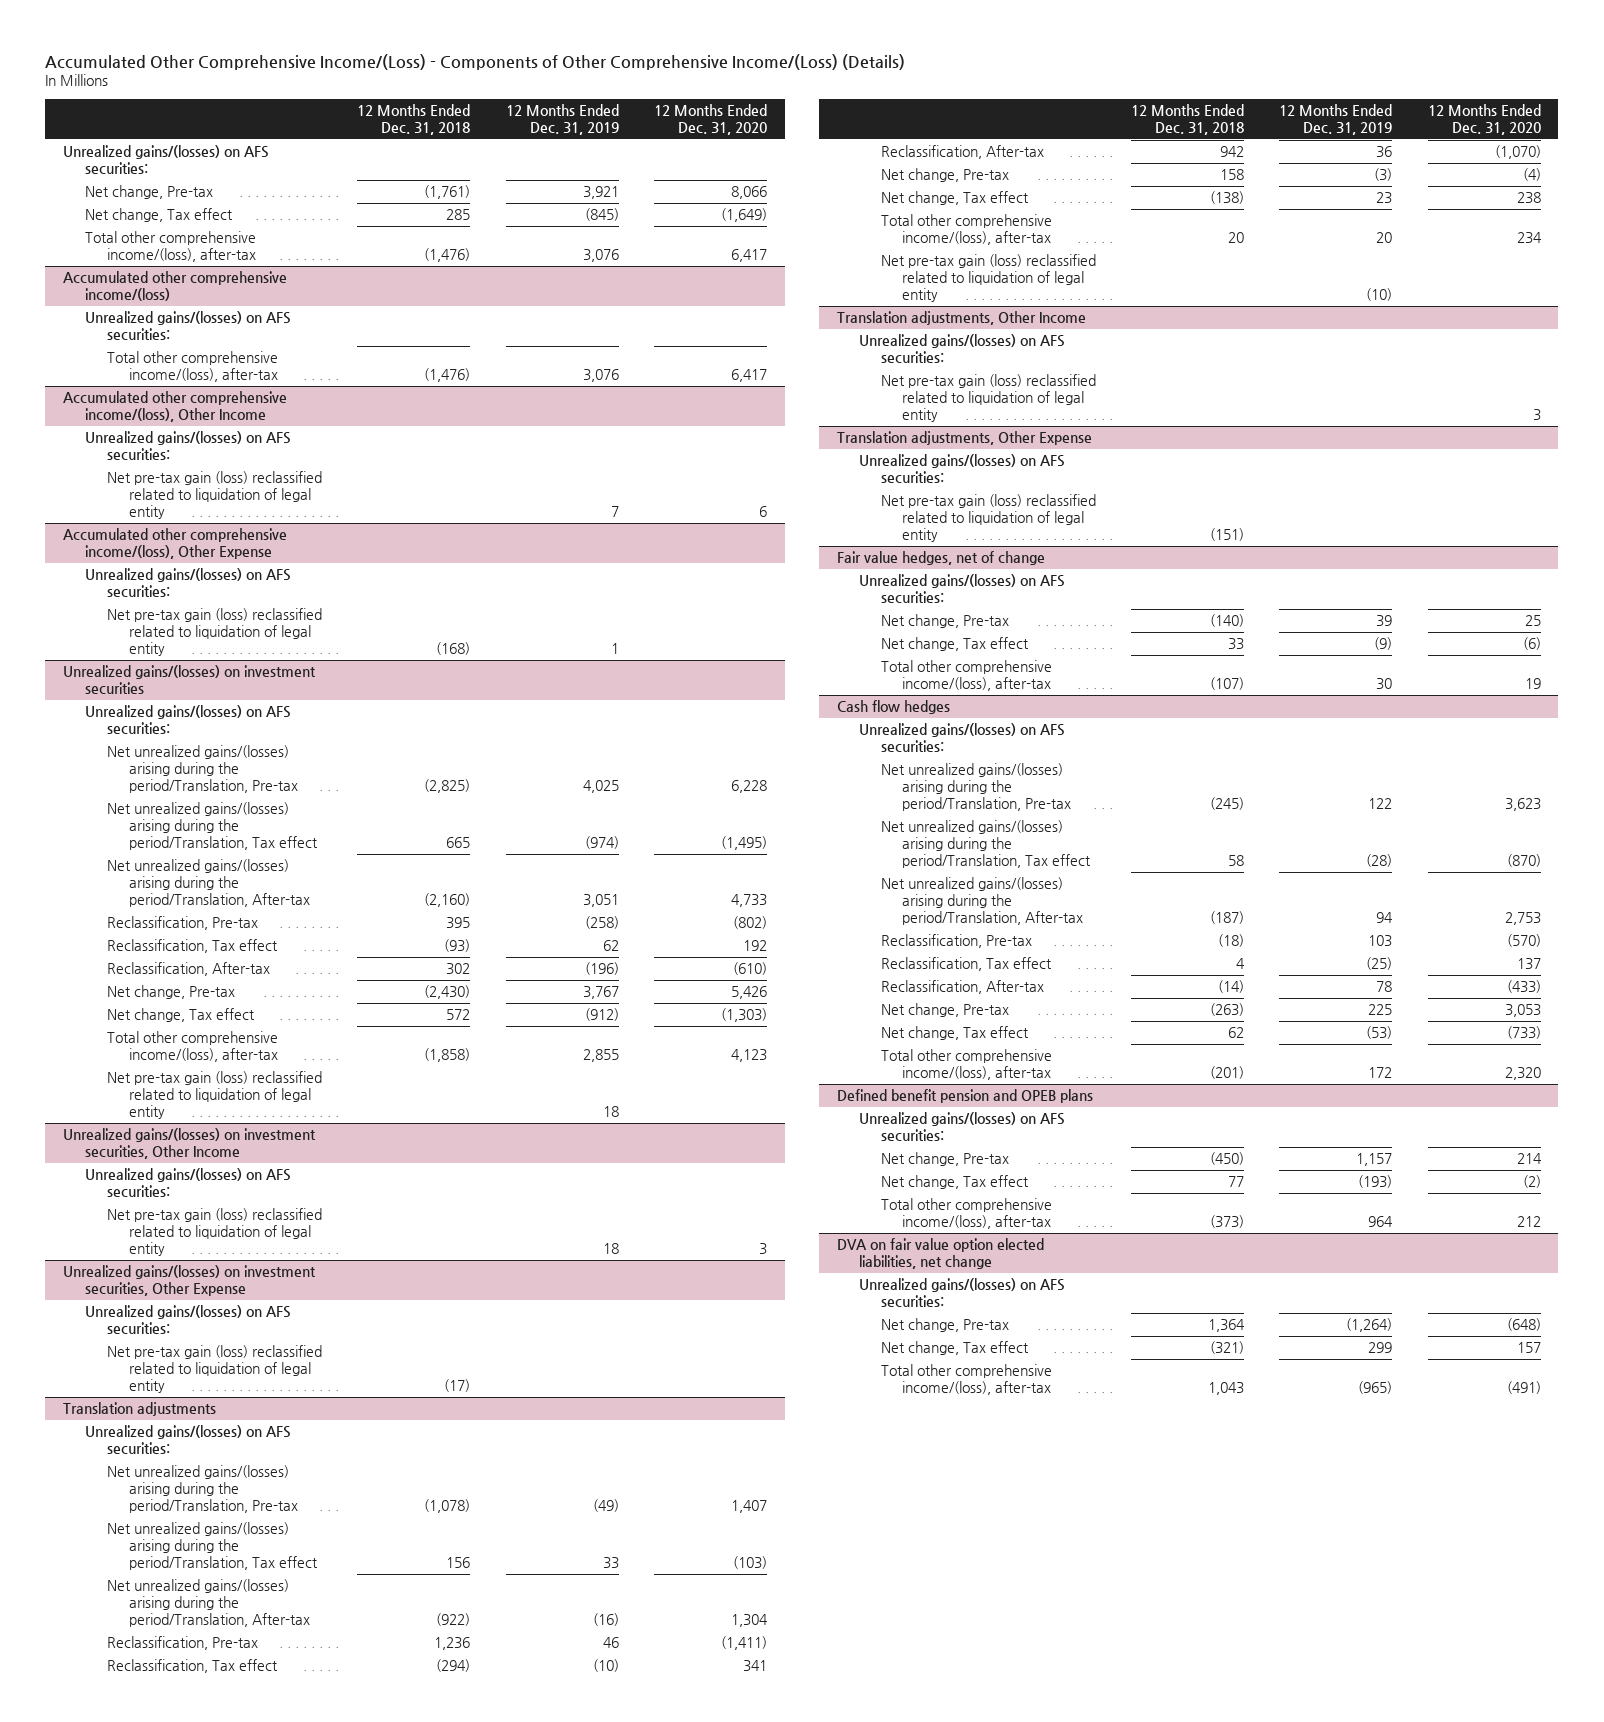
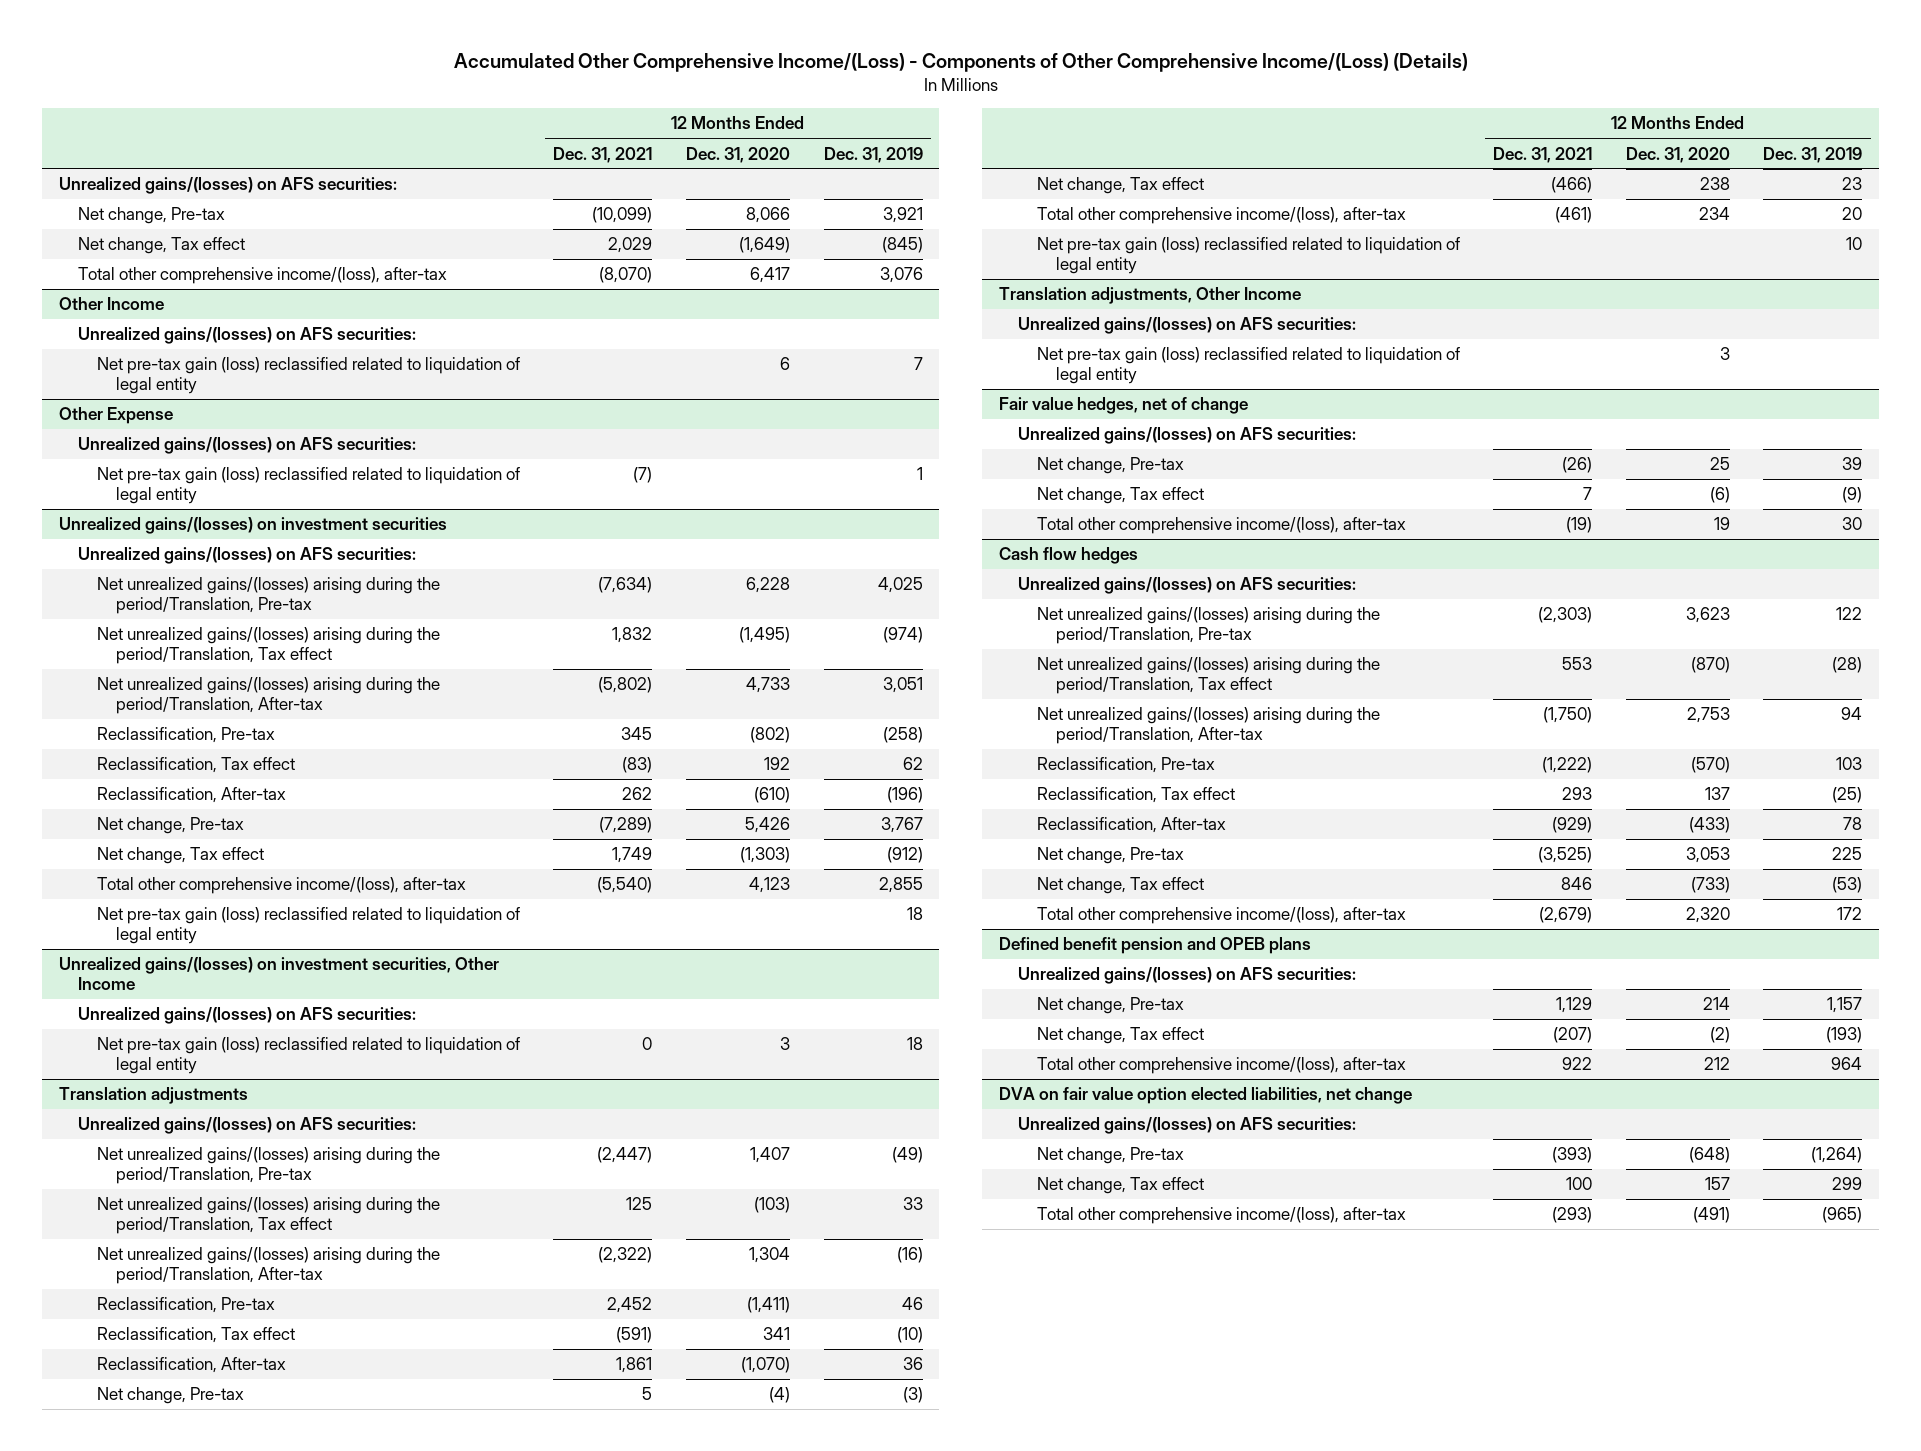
- | 12 Months Ended Dec. 31, 2018 | 12 Months Ended Dec. 31, 2019 | 12 Months Ended Dec. 31, 2020
+ | 12 Months Ended Dec. 31, 2021 | 12 Months Ended Dec. 31, 2020 | 12 Months Ended Dec. 31, 2019
- Accumulated other comprehensive income/(loss)
- Unrealized gains/(losses) on AFS securities:
- Total other comprehensive income/(loss), after-tax | (1,476) | 3,076 | 6,417
- Accumulated other comprehensive income/(loss), Other Income
+ Other Income
- Accumulated other comprehensive income/(loss), Other Expense
+ Other Expense
- Unrealized gains/(losses) on investment securities, Other Expense
- Unrealized gains/(losses) on AFS securities:
- Net pre-tax gain (loss) reclassified related to liquidation of legal entity | (17) | |
@ Translation adjustments
- Net pre-tax gain (loss) reclassified related to liquidation of legal entity | | (10) |
+ Net pre-tax gain (loss) reclassified related to liquidation of legal entity | | | 10
- Translation adjustments, Other Expense
- Unrealized gains/(losses) on AFS securities:
- Net pre-tax gain (loss) reclassified related to liquidation of legal entity | (151) | |

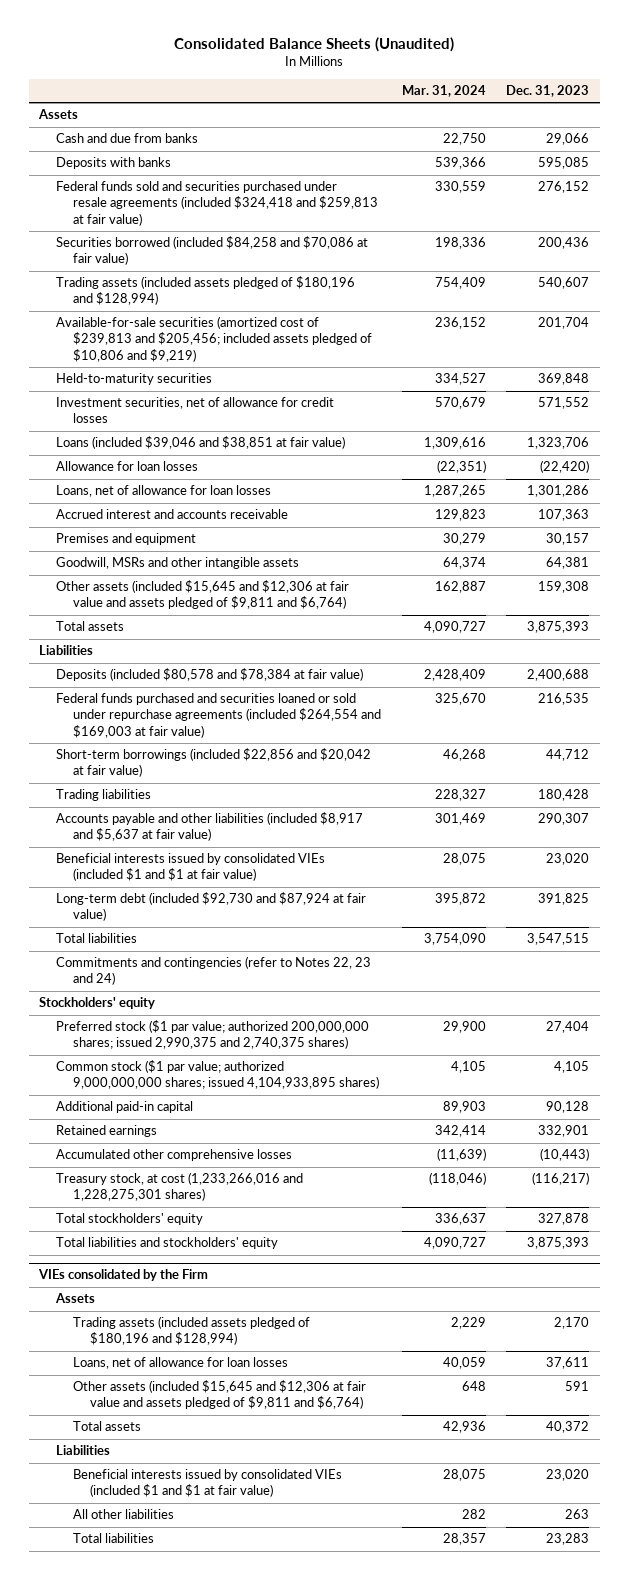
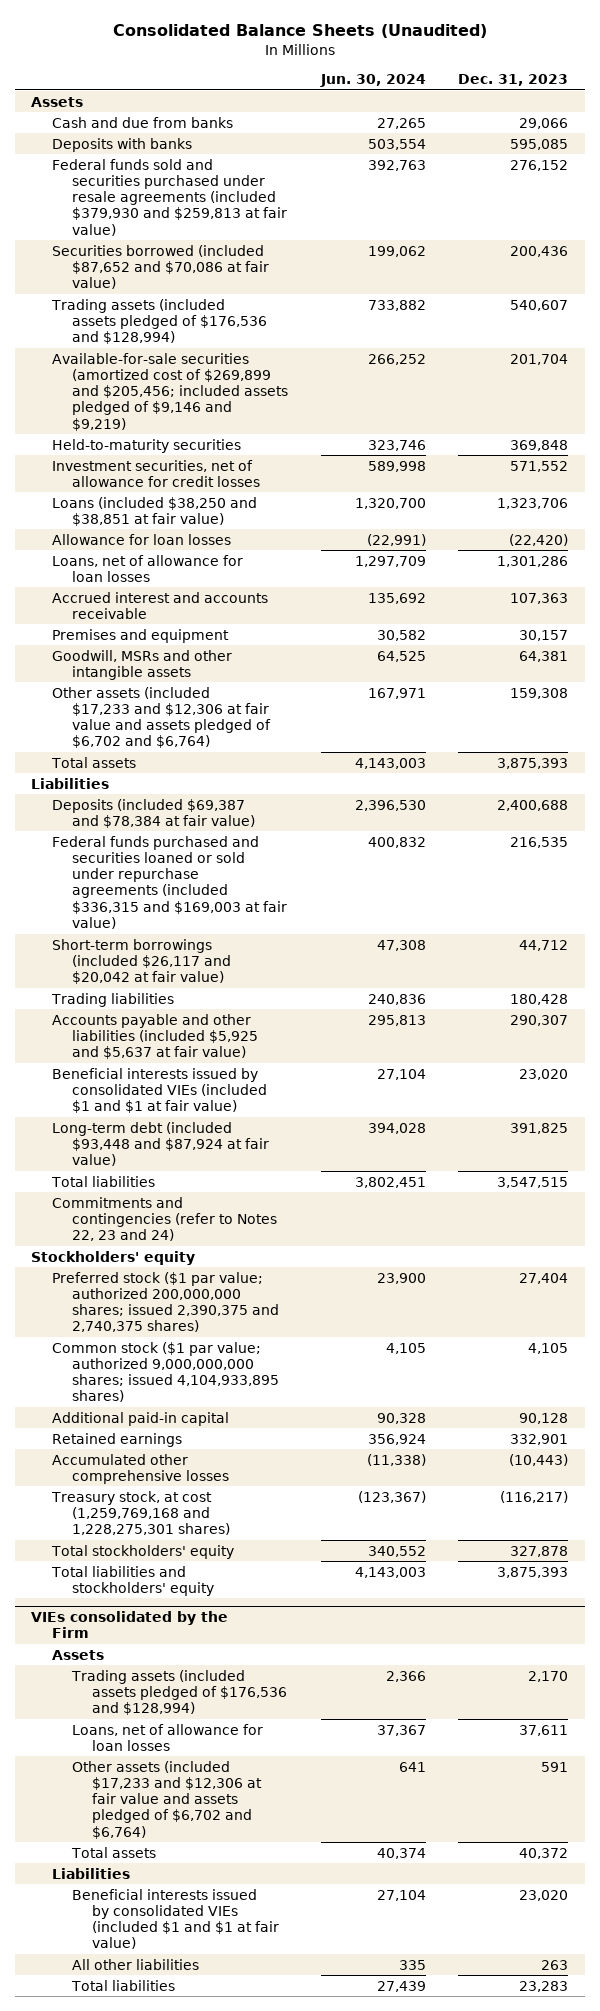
- | Mar. 31, 2024 | Dec. 31, 2023
+ | Jun. 30, 2024 | Dec. 31, 2023
- Federal funds sold and securities purchased under resale agreements (included $324,418 and $259,813 at fair value) | 330,559 | 276,152
- Securities borrowed (included $84,258 and $70,086 at fair value) | 198,336 | 200,436
- Trading assets (included assets pledged of $180,196 and $128,994) | 754,409 | 540,607
- Available-for-sale securities (amortized cost of $239,813 and $205,456; included assets pledged of $10,806 and $9,219) | 236,152 | 201,704
+ Federal funds sold and securities purchased under resale agreements (included $379,930 and $259,813 at fair value) | 392,763 | 276,152
+ Securities borrowed (included $87,652 and $70,086 at fair value) | 199,062 | 200,436
+ Trading assets (included assets pledged of $176,536 and $128,994) | 733,882 | 540,607
+ Available-for-sale securities (amortized cost of $269,899 and $205,456; included assets pledged of $9,146 and $9,219) | 266,252 | 201,704
- Loans (included $39,046 and $38,851 at fair value) | 1,309,616 | 1,323,706
+ Loans (included $38,250 and $38,851 at fair value) | 1,320,700 | 1,323,706
- Other assets (included $15,645 and $12,306 at fair value and assets pledged of $9,811 and $6,764) | 162,887 | 159,308
+ Other assets (included $17,233 and $12,306 at fair value and assets pledged of $6,702 and $6,764) | 167,971 | 159,308
- Deposits (included $80,578 and $78,384 at fair value) | 2,428,409 | 2,400,688
- Federal funds purchased and securities loaned or sold under repurchase agreements (included $264,554 and $169,003 at fair value) | 325,670 | 216,535
- Short-term borrowings (included $22,856 and $20,042 at fair value) | 46,268 | 44,712
+ Deposits (included $69,387 and $78,384 at fair value) | 2,396,530 | 2,400,688
+ Federal funds purchased and securities loaned or sold under repurchase agreements (included $336,315 and $169,003 at fair value) | 400,832 | 216,535
+ Short-term borrowings (included $26,117 and $20,042 at fair value) | 47,308 | 44,712
- Accounts payable and other liabilities (included $8,917 and $5,637 at fair value) | 301,469 | 290,307
+ Accounts payable and other liabilities (included $5,925 and $5,637 at fair value) | 295,813 | 290,307
- Long-term debt (included $92,730 and $87,924 at fair value) | 395,872 | 391,825
+ Long-term debt (included $93,448 and $87,924 at fair value) | 394,028 | 391,825
- Preferred stock ($1 par value; authorized 200,000,000 shares; issued 2,990,375 and 2,740,375 shares) | 29,900 | 27,404
+ Preferred stock ($1 par value; authorized 200,000,000 shares; issued 2,390,375 and 2,740,375 shares) | 23,900 | 27,404
- Treasury stock, at cost (1,233,266,016 and 1,228,275,301 shares) | (118,046) | (116,217)
+ Treasury stock, at cost (1,259,769,168 and 1,228,275,301 shares) | (123,367) | (116,217)
@ VIEs consolidated by the Firm
- Trading assets (included assets pledged of $180,196 and $128,994) | 2,229 | 2,170
+ Trading assets (included assets pledged of $176,536 and $128,994) | 2,366 | 2,170
- Other assets (included $15,645 and $12,306 at fair value and assets pledged of $9,811 and $6,764) | 648 | 591
+ Other assets (included $17,233 and $12,306 at fair value and assets pledged of $6,702 and $6,764) | 641 | 591

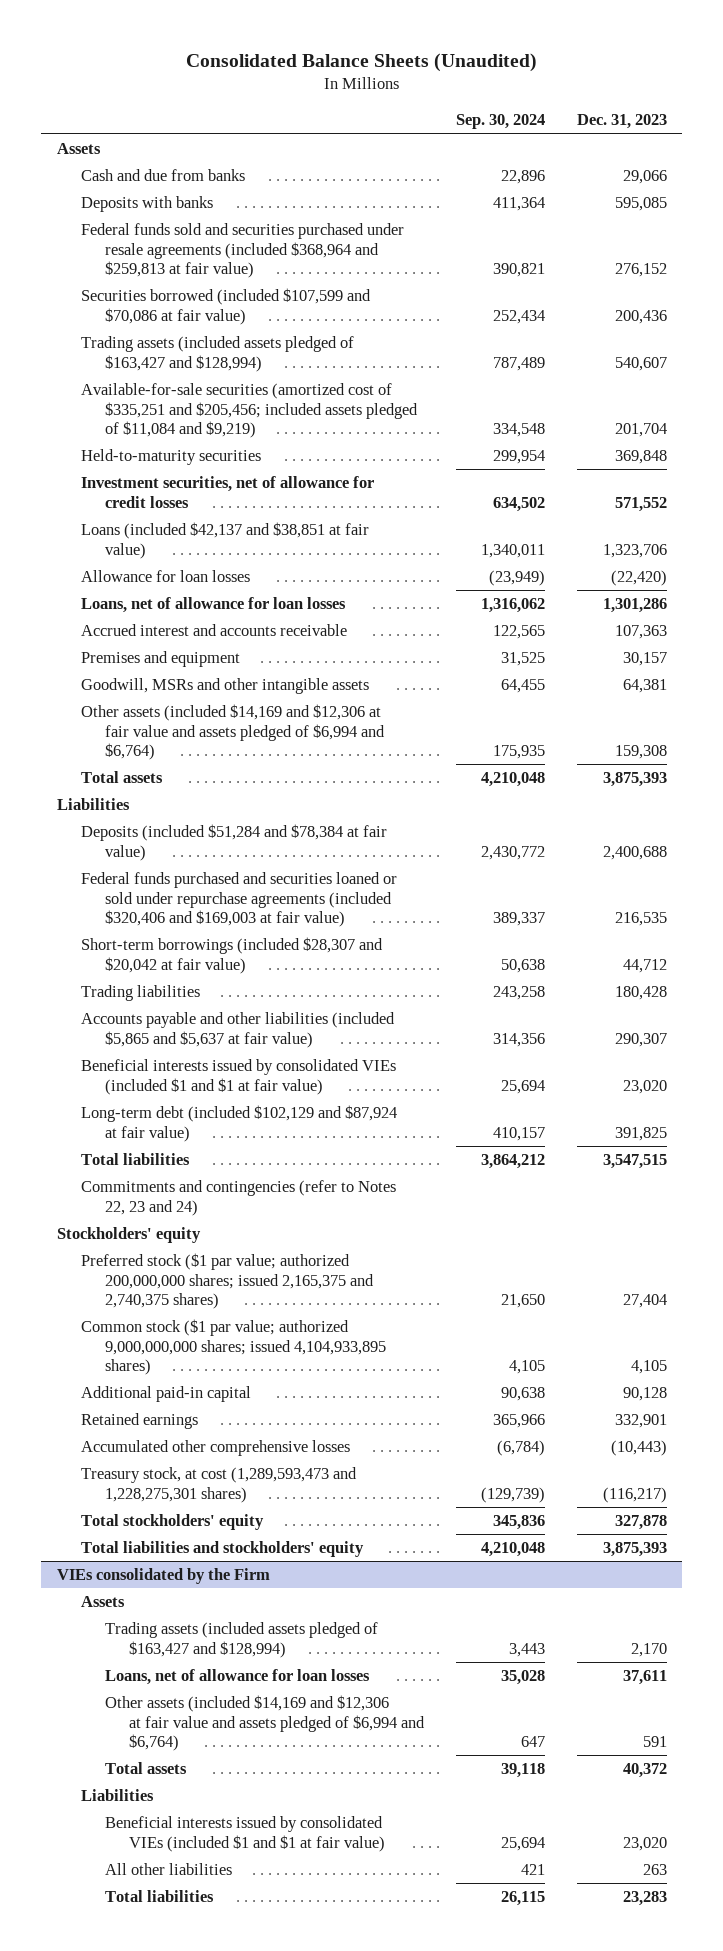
- | Jun. 30, 2024 | Dec. 31, 2023
+ | Sep. 30, 2024 | Dec. 31, 2023
- Federal funds sold and securities purchased under resale agreements (included $379,930 and $259,813 at fair value) | 392,763 | 276,152
- Securities borrowed (included $87,652 and $70,086 at fair value) | 199,062 | 200,436
- Trading assets (included assets pledged of $176,536 and $128,994) | 733,882 | 540,607
- Available-for-sale securities (amortized cost of $269,899 and $205,456; included assets pledged of $9,146 and $9,219) | 266,252 | 201,704
+ Federal funds sold and securities purchased under resale agreements (included $368,964 and $259,813 at fair value) | 390,821 | 276,152
+ Securities borrowed (included $107,599 and $70,086 at fair value) | 252,434 | 200,436
+ Trading assets (included assets pledged of $163,427 and $128,994) | 787,489 | 540,607
+ Available-for-sale securities (amortized cost of $335,251 and $205,456; included assets pledged of $11,084 and $9,219) | 334,548 | 201,704
- Loans (included $38,250 and $38,851 at fair value) | 1,320,700 | 1,323,706
+ Loans (included $42,137 and $38,851 at fair value) | 1,340,011 | 1,323,706
- Other assets (included $17,233 and $12,306 at fair value and assets pledged of $6,702 and $6,764) | 167,971 | 159,308
+ Other assets (included $14,169 and $12,306 at fair value and assets pledged of $6,994 and $6,764) | 175,935 | 159,308
- Deposits (included $69,387 and $78,384 at fair value) | 2,396,530 | 2,400,688
- Federal funds purchased and securities loaned or sold under repurchase agreements (included $336,315 and $169,003 at fair value) | 400,832 | 216,535
- Short-term borrowings (included $26,117 and $20,042 at fair value) | 47,308 | 44,712
+ Deposits (included $51,284 and $78,384 at fair value) | 2,430,772 | 2,400,688
+ Federal funds purchased and securities loaned or sold under repurchase agreements (included $320,406 and $169,003 at fair value) | 389,337 | 216,535
+ Short-term borrowings (included $28,307 and $20,042 at fair value) | 50,638 | 44,712
- Accounts payable and other liabilities (included $5,925 and $5,637 at fair value) | 295,813 | 290,307
+ Accounts payable and other liabilities (included $5,865 and $5,637 at fair value) | 314,356 | 290,307
- Long-term debt (included $93,448 and $87,924 at fair value) | 394,028 | 391,825
+ Long-term debt (included $102,129 and $87,924 at fair value) | 410,157 | 391,825
- Preferred stock ($1 par value; authorized 200,000,000 shares; issued 2,390,375 and 2,740,375 shares) | 23,900 | 27,404
+ Preferred stock ($1 par value; authorized 200,000,000 shares; issued 2,165,375 and 2,740,375 shares) | 21,650 | 27,404
- Treasury stock, at cost (1,259,769,168 and 1,228,275,301 shares) | (123,367) | (116,217)
+ Treasury stock, at cost (1,289,593,473 and 1,228,275,301 shares) | (129,739) | (116,217)
@ VIEs consolidated by the Firm
- Trading assets (included assets pledged of $176,536 and $128,994) | 2,366 | 2,170
+ Trading assets (included assets pledged of $163,427 and $128,994) | 3,443 | 2,170
- Other assets (included $17,233 and $12,306 at fair value and assets pledged of $6,702 and $6,764) | 641 | 591
+ Other assets (included $14,169 and $12,306 at fair value and assets pledged of $6,994 and $6,764) | 647 | 591

